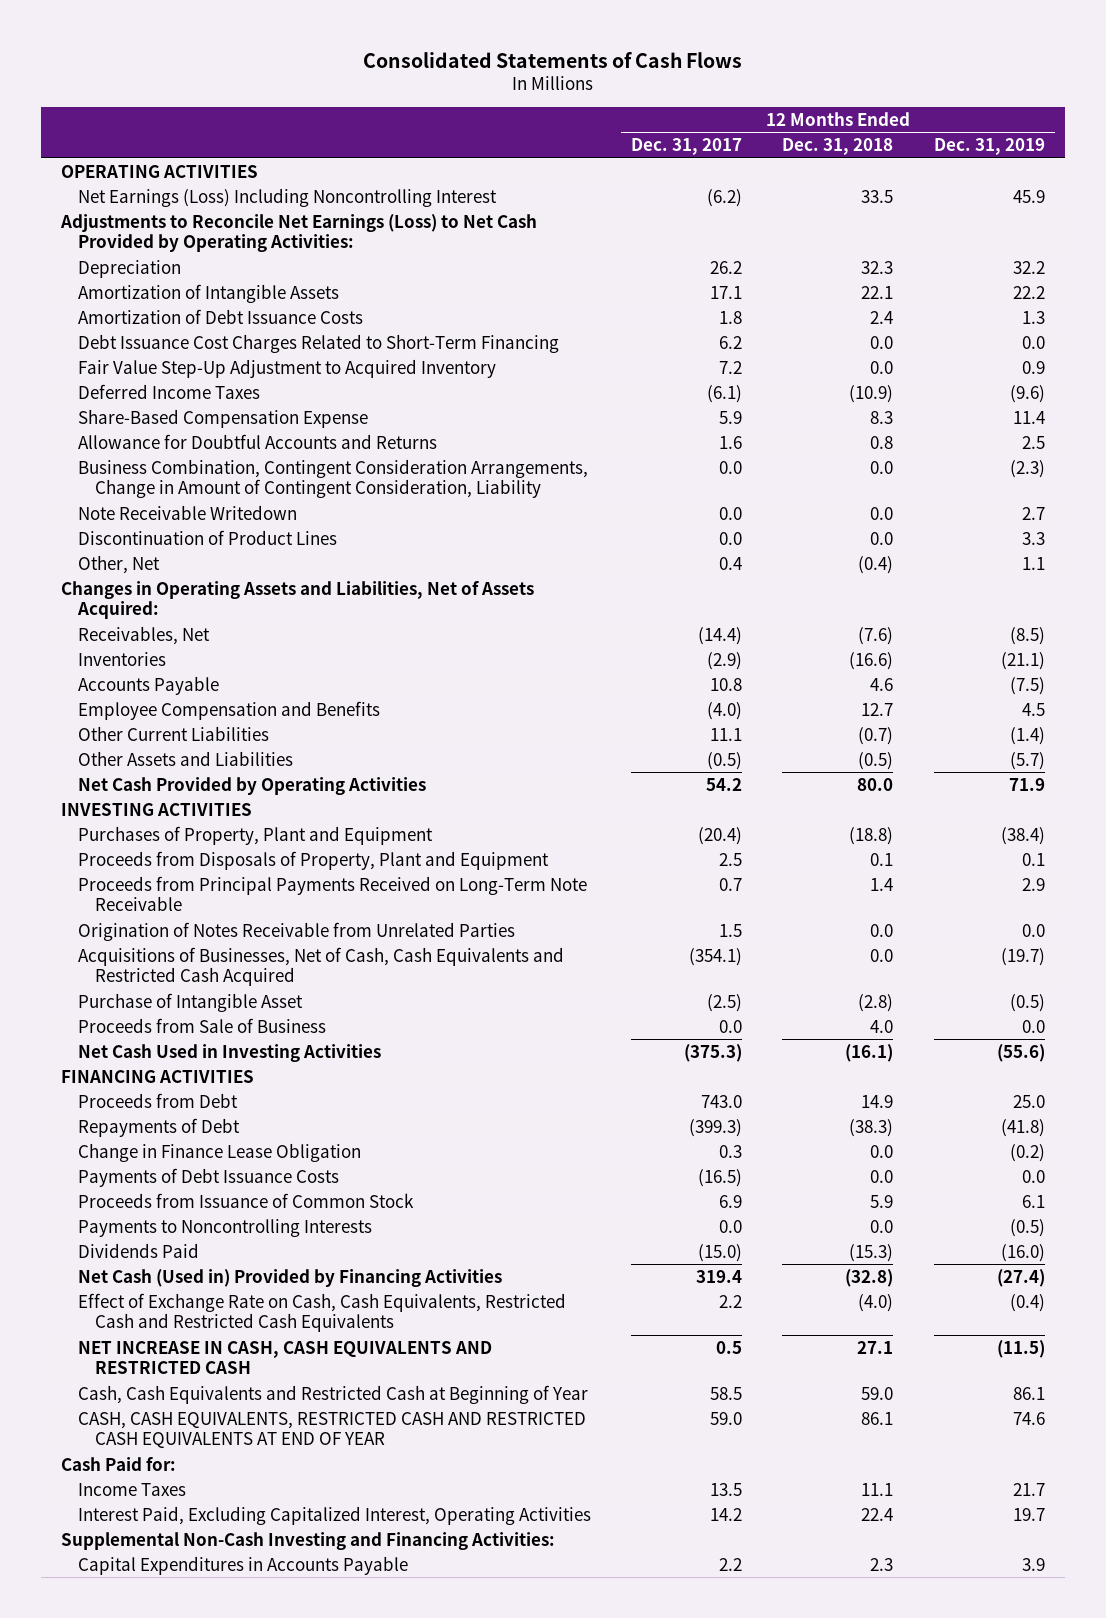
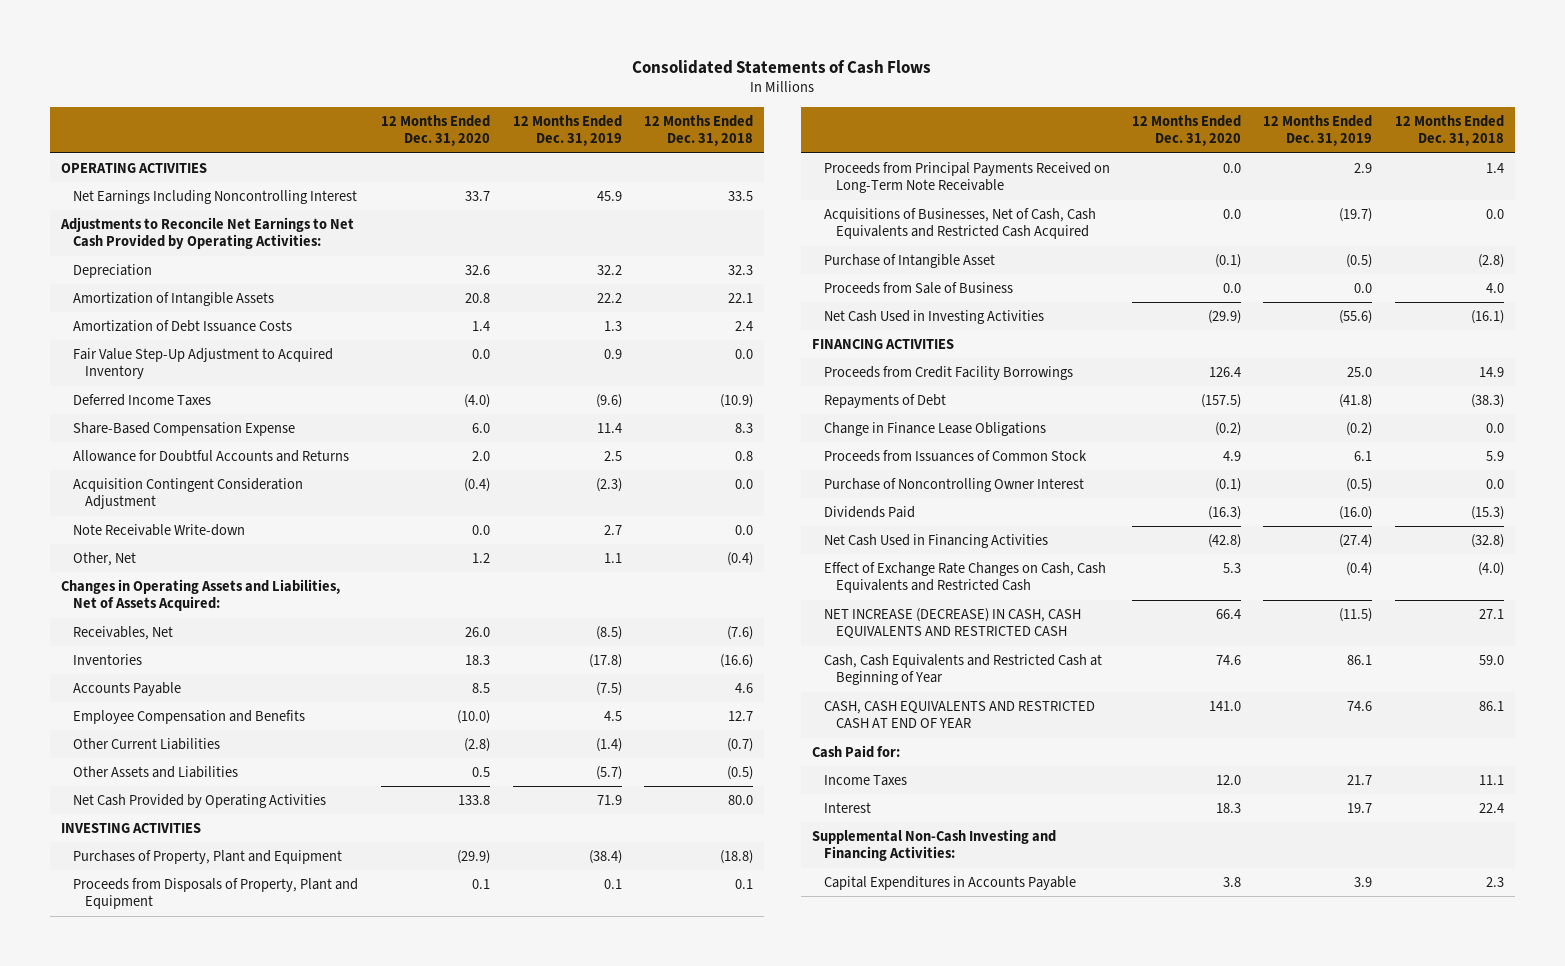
- | 12 Months Ended Dec. 31, 2017 | 12 Months Ended Dec. 31, 2018 | 12 Months Ended Dec. 31, 2019
+ | 12 Months Ended Dec. 31, 2020 | 12 Months Ended Dec. 31, 2019 | 12 Months Ended Dec. 31, 2018
- Net Earnings (Loss) Including Noncontrolling Interest | (6.2) | 33.5 | 45.9
- Adjustments to Reconcile Net Earnings (Loss) to Net Cash Provided by Operating Activities:
+ Net Earnings Including Noncontrolling Interest | 33.7 | 45.9 | 33.5
+ Adjustments to Reconcile Net Earnings to Net Cash Provided by Operating Activities:
- Debt Issuance Cost Charges Related to Short-Term Financing | 6.2 | 0.0 | 0.0
- Business Combination, Contingent Consideration Arrangements, Change in Amount of Contingent Consideration, Liability | 0.0 | 0.0 | (2.3)
- Note Receivable Writedown | 0.0 | 0.0 | 2.7
- Discontinuation of Product Lines | 0.0 | 0.0 | 3.3
+ Acquisition Contingent Consideration Adjustment | (0.4) | (2.3) | 0.0
+ Note Receivable Write-down | 0.0 | 2.7 | 0.0
- Inventories | (2.9) | (16.6) | (21.1)
+ Inventories | 18.3 | (17.8) | (16.6)
- Origination of Notes Receivable from Unrelated Parties | 1.5 | 0.0 | 0.0
- Proceeds from Debt | 743.0 | 14.9 | 25.0
+ Proceeds from Credit Facility Borrowings | 126.4 | 25.0 | 14.9
- Change in Finance Lease Obligation | 0.3 | 0.0 | (0.2)
- Payments of Debt Issuance Costs | (16.5) | 0.0 | 0.0
- Proceeds from Issuance of Common Stock | 6.9 | 5.9 | 6.1
- Payments to Noncontrolling Interests | 0.0 | 0.0 | (0.5)
+ Change in Finance Lease Obligations | (0.2) | (0.2) | 0.0
+ Proceeds from Issuances of Common Stock | 4.9 | 6.1 | 5.9
+ Purchase of Noncontrolling Owner Interest | (0.1) | (0.5) | 0.0
- Net Cash (Used in) Provided by Financing Activities | 319.4 | (32.8) | (27.4)
- Effect of Exchange Rate on Cash, Cash Equivalents, Restricted Cash and Restricted Cash Equivalents | 2.2 | (4.0) | (0.4)
- NET INCREASE IN CASH, CASH EQUIVALENTS AND RESTRICTED CASH | 0.5 | 27.1 | (11.5)
+ Net Cash Used in Financing Activities | (42.8) | (27.4) | (32.8)
+ Effect of Exchange Rate Changes on Cash, Cash Equivalents and Restricted Cash | 5.3 | (0.4) | (4.0)
+ NET INCREASE (DECREASE) IN CASH, CASH EQUIVALENTS AND RESTRICTED CASH | 66.4 | (11.5) | 27.1
- CASH, CASH EQUIVALENTS, RESTRICTED CASH AND RESTRICTED CASH EQUIVALENTS AT END OF YEAR | 59.0 | 86.1 | 74.6
+ CASH, CASH EQUIVALENTS AND RESTRICTED CASH AT END OF YEAR | 141.0 | 74.6 | 86.1
- Interest Paid, Excluding Capitalized Interest, Operating Activities | 14.2 | 22.4 | 19.7
+ Interest | 18.3 | 19.7 | 22.4

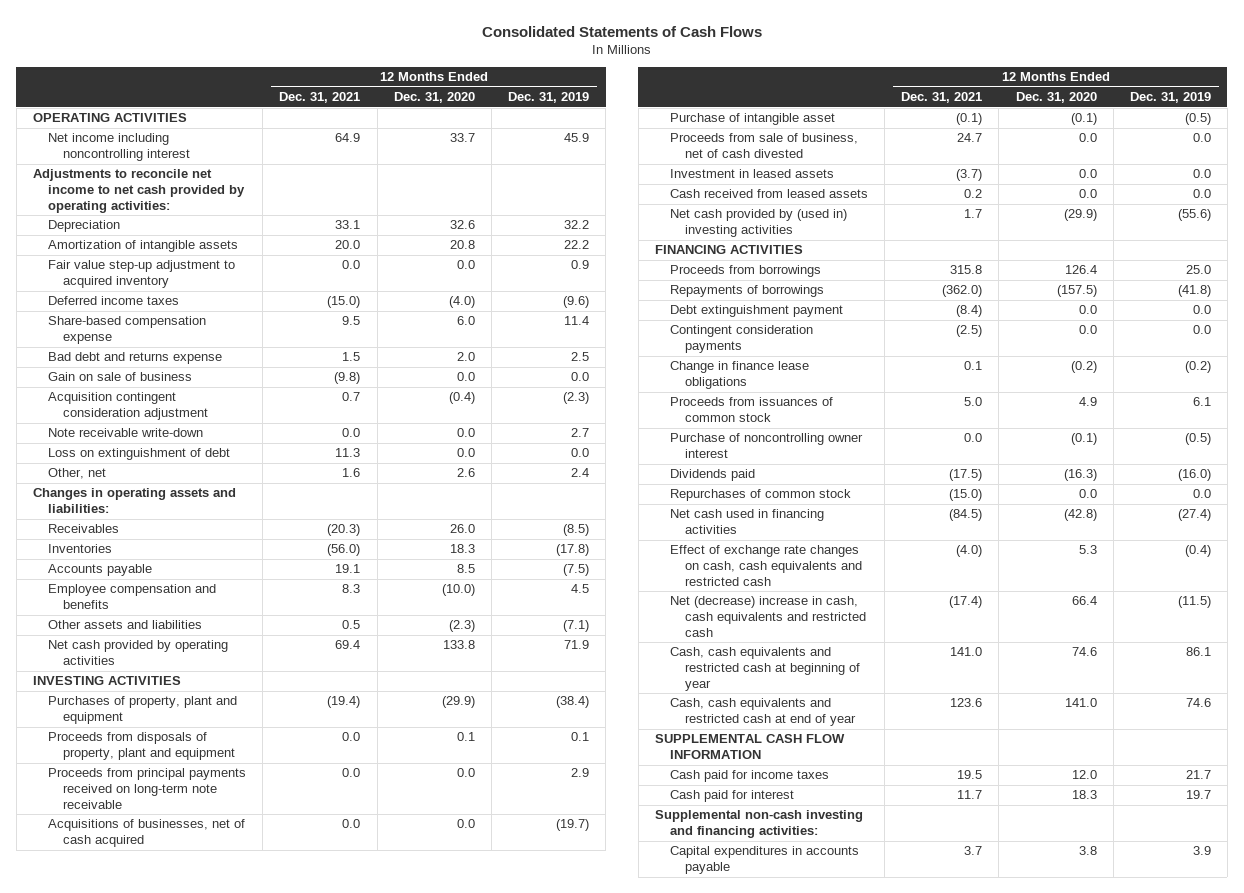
- | 12 Months Ended Dec. 31, 2020 | 12 Months Ended Dec. 31, 2019 | 12 Months Ended Dec. 31, 2018
+ | 12 Months Ended Dec. 31, 2021 | 12 Months Ended Dec. 31, 2020 | 12 Months Ended Dec. 31, 2019
- Net Earnings Including Noncontrolling Interest | 33.7 | 45.9 | 33.5
- Adjustments to Reconcile Net Earnings to Net Cash Provided by Operating Activities:
+ Net income including noncontrolling interest | 64.9 | 33.7 | 45.9
+ Adjustments to reconcile net income to net cash provided by operating activities:
- Amortization of Intangible Assets | 20.8 | 22.2 | 22.1
- Amortization of Debt Issuance Costs | 1.4 | 1.3 | 2.4
- Fair Value Step-Up Adjustment to Acquired Inventory | 0.0 | 0.9 | 0.0
- Deferred Income Taxes | (4.0) | (9.6) | (10.9)
- Share-Based Compensation Expense | 6.0 | 11.4 | 8.3
- Allowance for Doubtful Accounts and Returns | 2.0 | 2.5 | 0.8
- Acquisition Contingent Consideration Adjustment | (0.4) | (2.3) | 0.0
- Note Receivable Write-down | 0.0 | 2.7 | 0.0
- Other, Net | 1.2 | 1.1 | (0.4)
- Changes in Operating Assets and Liabilities, Net of Assets Acquired:
- Receivables, Net | 26.0 | (8.5) | (7.6)
+ Amortization of intangible assets | 20.0 | 20.8 | 22.2
+ Fair value step-up adjustment to acquired inventory | 0.0 | 0.0 | 0.9
+ Deferred income taxes | (15.0) | (4.0) | (9.6)
+ Share-based compensation expense | 9.5 | 6.0 | 11.4
+ Bad debt and returns expense | 1.5 | 2.0 | 2.5
+ Gain on sale of business | (9.8) | 0.0 | 0.0
+ Acquisition contingent consideration adjustment | 0.7 | (0.4) | (2.3)
+ Note receivable write-down | 0.0 | 0.0 | 2.7
+ Loss on extinguishment of debt | 11.3 | 0.0 | 0.0
+ Other, net | 1.6 | 2.6 | 2.4
+ Changes in operating assets and liabilities:
+ Receivables | (20.3) | 26.0 | (8.5)
- Accounts Payable | 8.5 | (7.5) | 4.6
- Employee Compensation and Benefits | (10.0) | 4.5 | 12.7
- Other Current Liabilities | (2.8) | (1.4) | (0.7)
- Other Assets and Liabilities | 0.5 | (5.7) | (0.5)
- Net Cash Provided by Operating Activities | 133.8 | 71.9 | 80.0
+ Accounts payable | 19.1 | 8.5 | (7.5)
+ Employee compensation and benefits | 8.3 | (10.0) | 4.5
+ Other assets and liabilities | 0.5 | (2.3) | (7.1)
+ Net cash provided by operating activities | 69.4 | 133.8 | 71.9
- Purchases of Property, Plant and Equipment | (29.9) | (38.4) | (18.8)
- Proceeds from Disposals of Property, Plant and Equipment | 0.1 | 0.1 | 0.1
- Proceeds from Principal Payments Received on Long-Term Note Receivable | 0.0 | 2.9 | 1.4
- Acquisitions of Businesses, Net of Cash, Cash Equivalents and Restricted Cash Acquired | 0.0 | (19.7) | 0.0
- Purchase of Intangible Asset | (0.1) | (0.5) | (2.8)
- Proceeds from Sale of Business | 0.0 | 0.0 | 4.0
- Net Cash Used in Investing Activities | (29.9) | (55.6) | (16.1)
+ Purchases of property, plant and equipment | (19.4) | (29.9) | (38.4)
+ Proceeds from disposals of property, plant and equipment | 0.0 | 0.1 | 0.1
+ Proceeds from principal payments received on long-term note receivable | 0.0 | 0.0 | 2.9
+ Acquisitions of businesses, net of cash acquired | 0.0 | 0.0 | (19.7)
+ Purchase of intangible asset | (0.1) | (0.1) | (0.5)
+ Proceeds from sale of business, net of cash divested | 24.7 | 0.0 | 0.0
+ Investment in leased assets | (3.7) | 0.0 | 0.0
+ Cash received from leased assets | 0.2 | 0.0 | 0.0
+ Net cash provided by (used in) investing activities | 1.7 | (29.9) | (55.6)
- Proceeds from Credit Facility Borrowings | 126.4 | 25.0 | 14.9
- Repayments of Debt | (157.5) | (41.8) | (38.3)
- Change in Finance Lease Obligations | (0.2) | (0.2) | 0.0
- Proceeds from Issuances of Common Stock | 4.9 | 6.1 | 5.9
- Purchase of Noncontrolling Owner Interest | (0.1) | (0.5) | 0.0
- Dividends Paid | (16.3) | (16.0) | (15.3)
- Net Cash Used in Financing Activities | (42.8) | (27.4) | (32.8)
- Effect of Exchange Rate Changes on Cash, Cash Equivalents and Restricted Cash | 5.3 | (0.4) | (4.0)
- NET INCREASE (DECREASE) IN CASH, CASH EQUIVALENTS AND RESTRICTED CASH | 66.4 | (11.5) | 27.1
- Cash, Cash Equivalents and Restricted Cash at Beginning of Year | 74.6 | 86.1 | 59.0
- CASH, CASH EQUIVALENTS AND RESTRICTED CASH AT END OF YEAR | 141.0 | 74.6 | 86.1
- Cash Paid for:
- Income Taxes | 12.0 | 21.7 | 11.1
- Interest | 18.3 | 19.7 | 22.4
- Supplemental Non-Cash Investing and Financing Activities:
- Capital Expenditures in Accounts Payable | 3.8 | 3.9 | 2.3
+ Proceeds from borrowings | 315.8 | 126.4 | 25.0
+ Repayments of borrowings | (362.0) | (157.5) | (41.8)
+ Debt extinguishment payment | (8.4) | 0.0 | 0.0
+ Contingent consideration payments | (2.5) | 0.0 | 0.0
+ Change in finance lease obligations | 0.1 | (0.2) | (0.2)
+ Proceeds from issuances of common stock | 5.0 | 4.9 | 6.1
+ Purchase of noncontrolling owner interest | 0.0 | (0.1) | (0.5)
+ Dividends paid | (17.5) | (16.3) | (16.0)
+ Repurchases of common stock | (15.0) | 0.0 | 0.0
+ Net cash used in financing activities | (84.5) | (42.8) | (27.4)
+ Effect of exchange rate changes on cash, cash equivalents and restricted cash | (4.0) | 5.3 | (0.4)
+ Net (decrease) increase in cash, cash equivalents and restricted cash | (17.4) | 66.4 | (11.5)
+ Cash, cash equivalents and restricted cash at beginning of year | 141.0 | 74.6 | 86.1
+ Cash, cash equivalents and restricted cash at end of year | 123.6 | 141.0 | 74.6
+ SUPPLEMENTAL CASH FLOW INFORMATION
+ Cash paid for income taxes | 19.5 | 12.0 | 21.7
+ Cash paid for interest | 11.7 | 18.3 | 19.7
+ Supplemental non-cash investing and financing activities:
+ Capital expenditures in accounts payable | 3.7 | 3.8 | 3.9

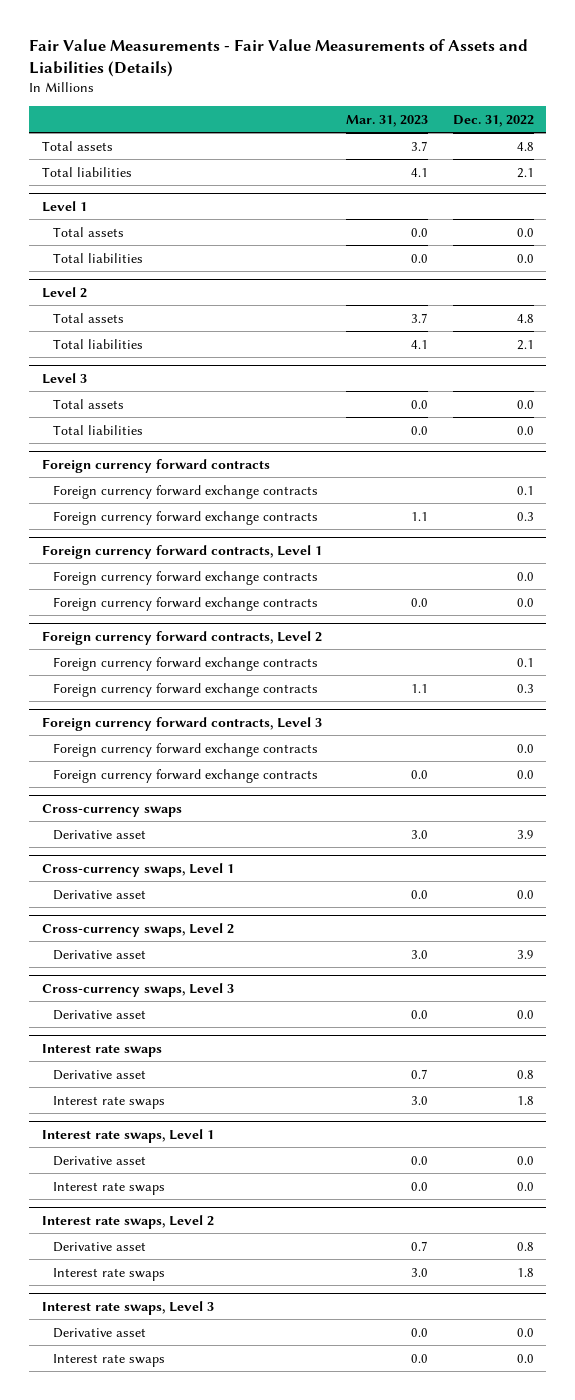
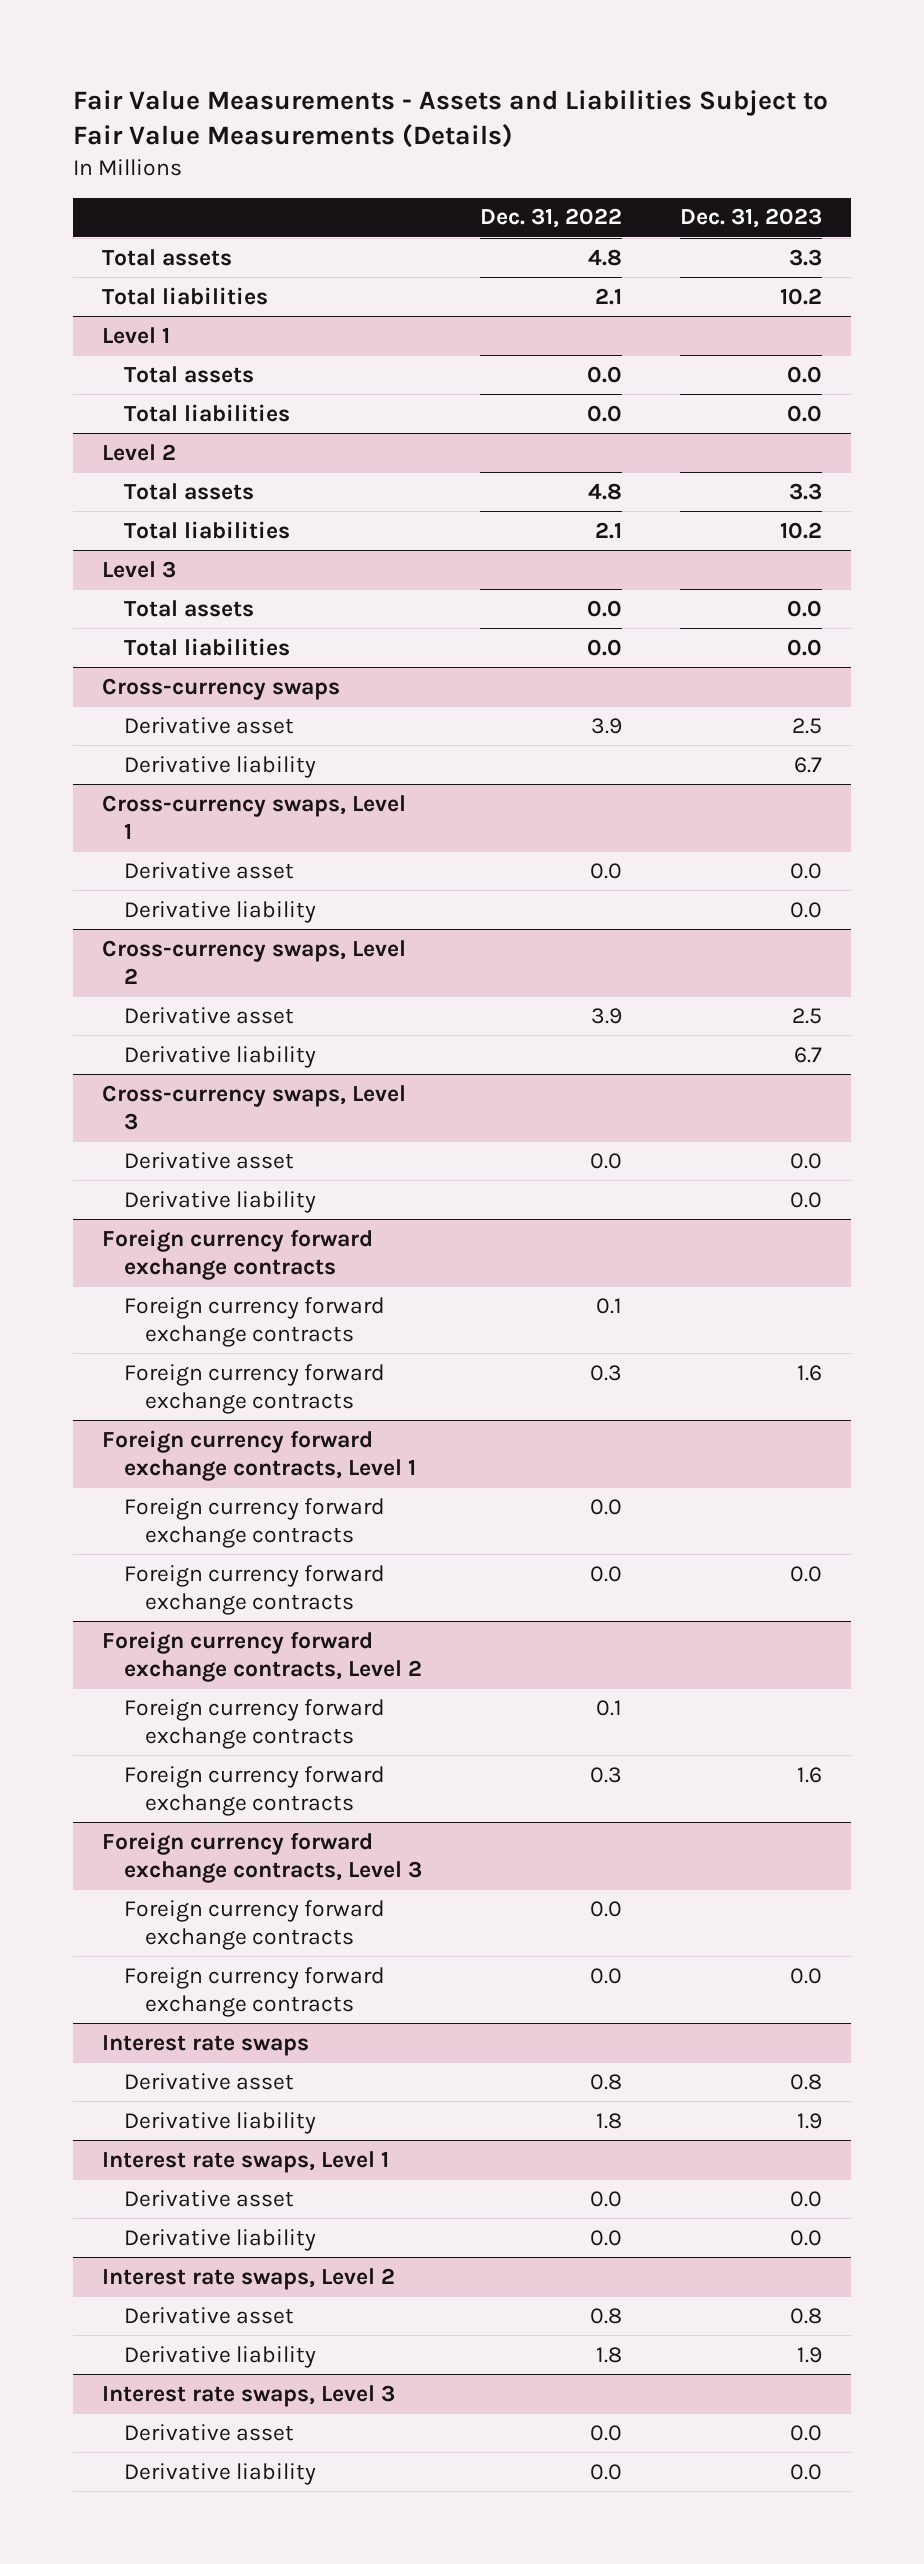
- Fair Value Measurements - Fair Value Measurements of Assets and Liabilities (Details)
+ Fair Value Measurements - Assets and Liabilities Subject to Fair Value Measurements (Details)
- | Mar. 31, 2023 | Dec. 31, 2022
+ | Dec. 31, 2022 | Dec. 31, 2023
- Foreign currency forward contracts
- Foreign currency forward exchange contracts | | 0.1
- Foreign currency forward exchange contracts | 1.1 | 0.3
- Foreign currency forward contracts, Level 1
- Foreign currency forward exchange contracts | | 0.0
- Foreign currency forward exchange contracts | 0.0 | 0.0
- Foreign currency forward contracts, Level 2
- Foreign currency forward exchange contracts | | 0.1
- Foreign currency forward exchange contracts | 1.1 | 0.3
- Foreign currency forward contracts, Level 3
- Foreign currency forward exchange contracts | | 0.0
- Foreign currency forward exchange contracts | 0.0 | 0.0
@ Cross-currency swaps
+ Derivative liability | | 6.7
@ Cross-currency swaps, Level 1
+ Derivative liability | | 0.0
@ Cross-currency swaps, Level 2
+ Derivative liability | | 6.7
@ Cross-currency swaps, Level 3
+ Derivative liability | | 0.0
+ Foreign currency forward exchange contracts
+ Foreign currency forward exchange contracts | 0.1 |
+ Foreign currency forward exchange contracts | 0.3 | 1.6
+ Foreign currency forward exchange contracts, Level 1
+ Foreign currency forward exchange contracts | 0.0 |
+ Foreign currency forward exchange contracts | 0.0 | 0.0
+ Foreign currency forward exchange contracts, Level 2
+ Foreign currency forward exchange contracts | 0.1 |
+ Foreign currency forward exchange contracts | 0.3 | 1.6
+ Foreign currency forward exchange contracts, Level 3
+ Foreign currency forward exchange contracts | 0.0 |
+ Foreign currency forward exchange contracts | 0.0 | 0.0
@ Interest rate swaps
- Interest rate swaps | 3.0 | 1.8
+ Derivative liability | 1.8 | 1.9
@ Interest rate swaps, Level 1
- Interest rate swaps | 0.0 | 0.0
+ Derivative liability | 0.0 | 0.0
@ Interest rate swaps, Level 2
- Interest rate swaps | 3.0 | 1.8
+ Derivative liability | 1.8 | 1.9
@ Interest rate swaps, Level 3
- Interest rate swaps | 0.0 | 0.0
+ Derivative liability | 0.0 | 0.0

